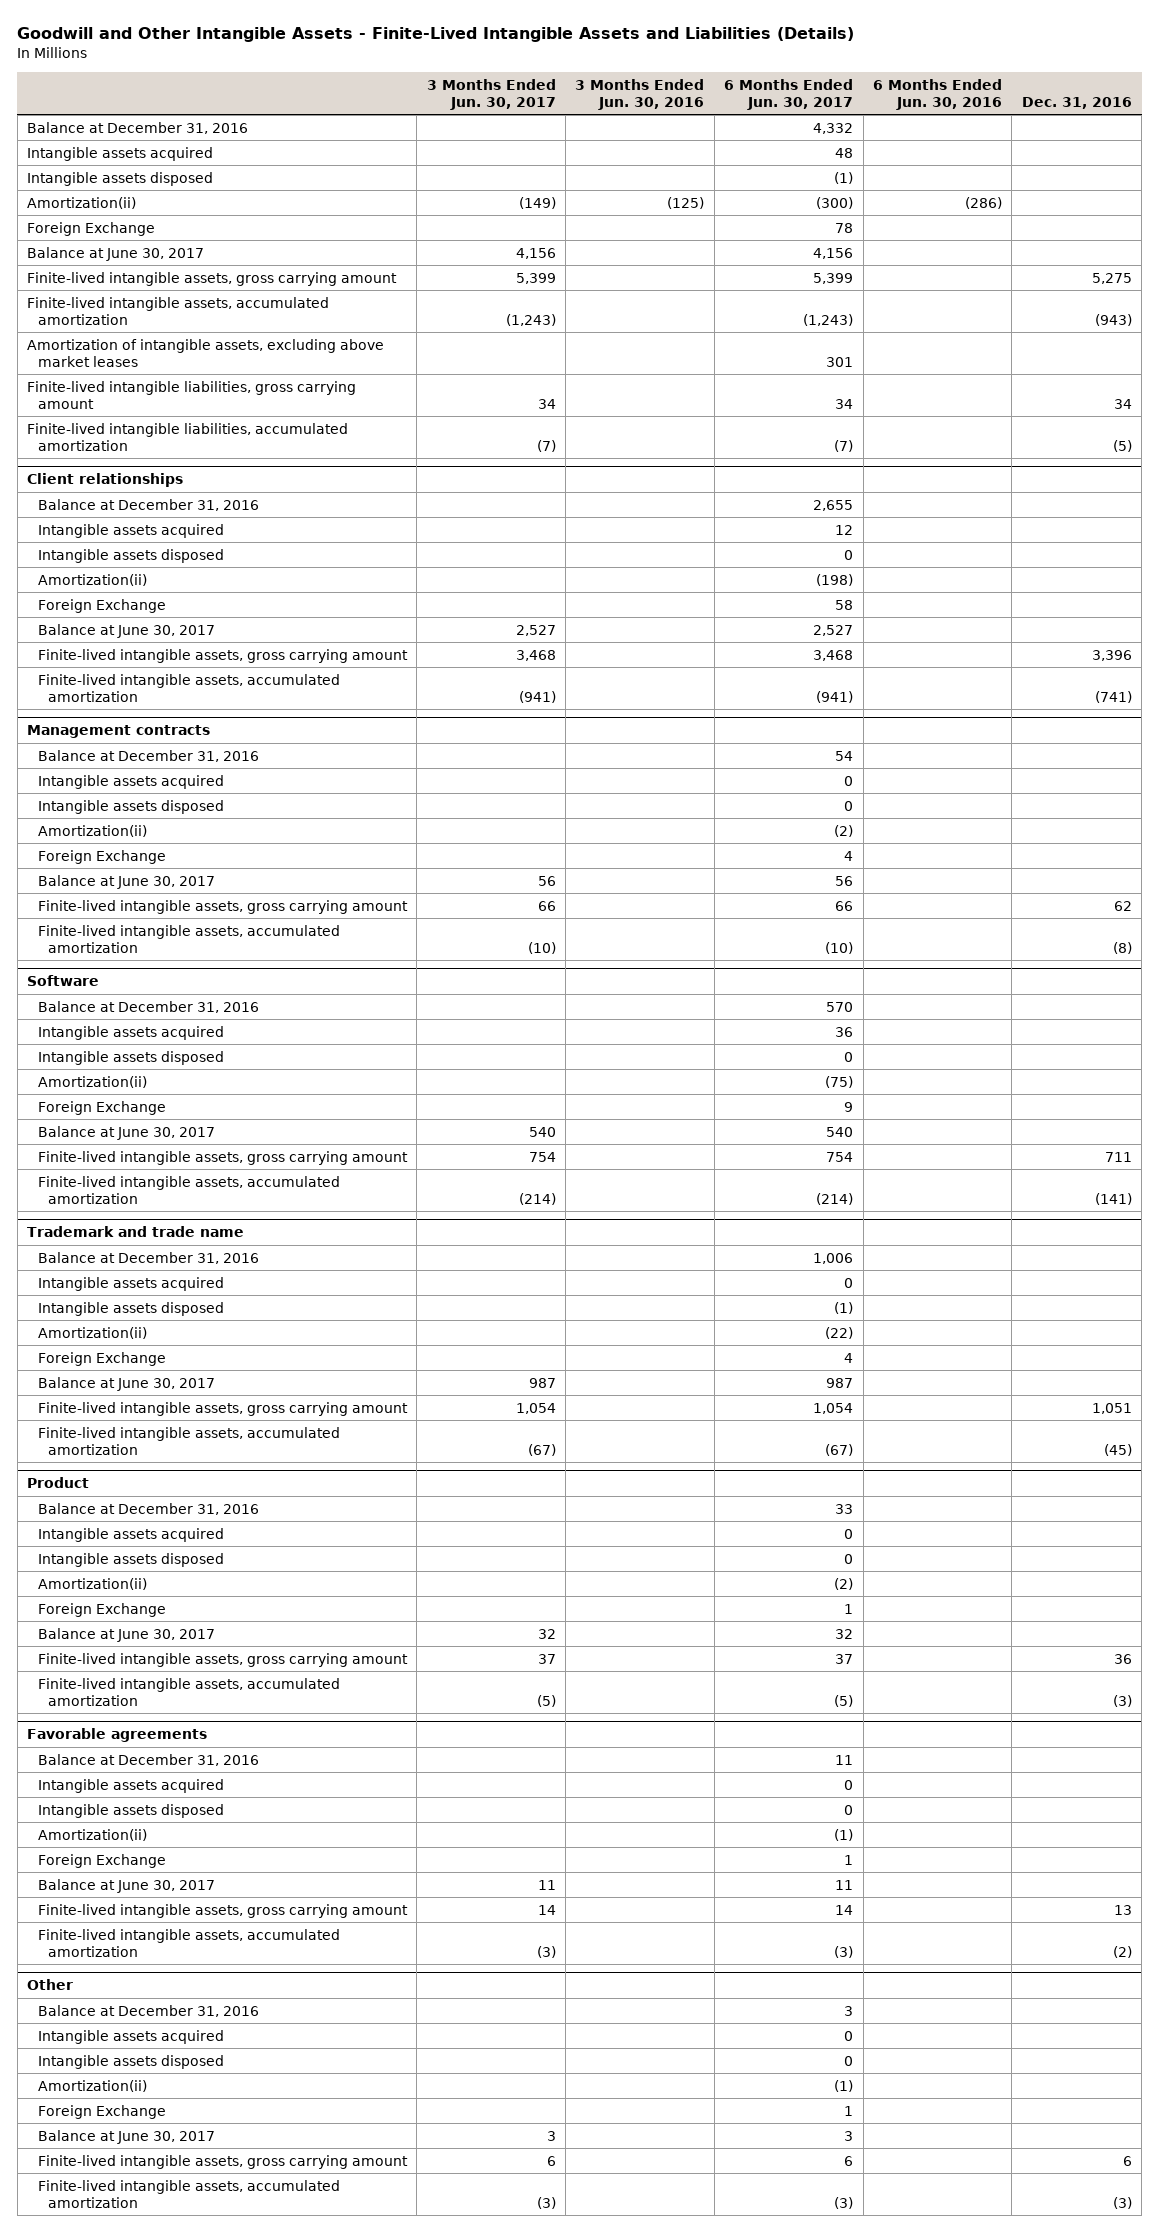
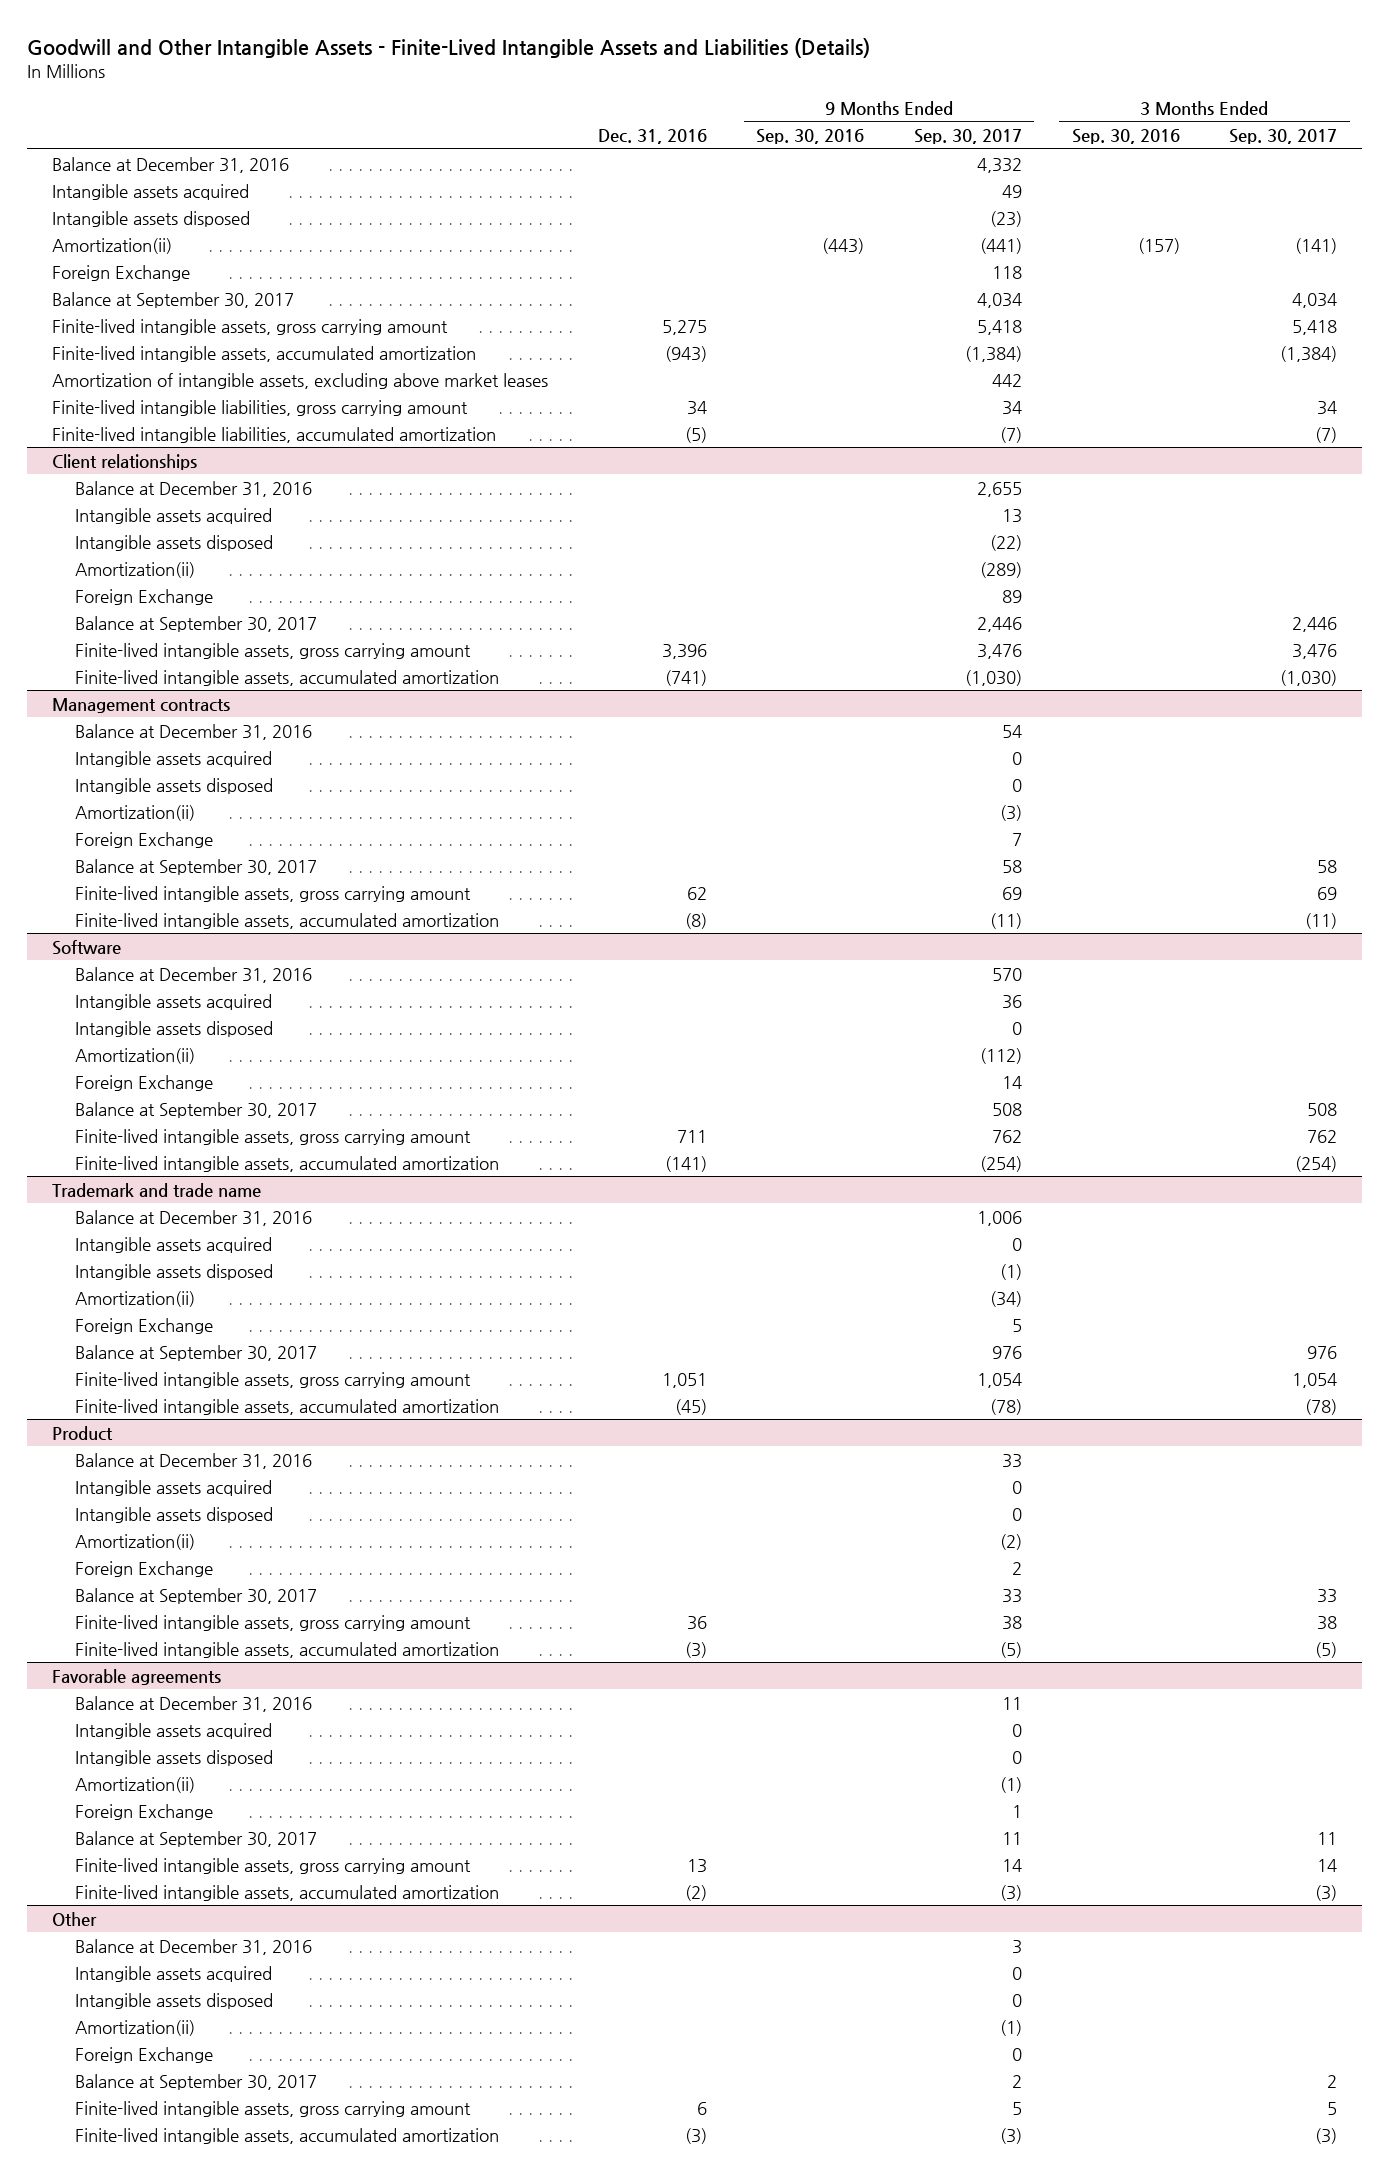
- | 3 Months Ended Jun. 30, 2017 | 3 Months Ended Jun. 30, 2016 | 6 Months Ended Jun. 30, 2017 | 6 Months Ended Jun. 30, 2016 | Dec. 31, 2016
+ | Dec. 31, 2016 | 9 Months Ended Sep. 30, 2016 | 9 Months Ended Sep. 30, 2017 | 3 Months Ended Sep. 30, 2016 | 3 Months Ended Sep. 30, 2017
- Balance at June 30, 2017 | 4,156 | | 4,156 | |
+ Balance at September 30, 2017 | | | 4,034 | | 4,034
@ Client relationships
- Balance at June 30, 2017 | 2,527 | | 2,527 | |
+ Balance at September 30, 2017 | | | 2,446 | | 2,446
@ Management contracts
- Balance at June 30, 2017 | 56 | | 56 | |
+ Balance at September 30, 2017 | | | 58 | | 58
@ Software
- Balance at June 30, 2017 | 540 | | 540 | |
+ Balance at September 30, 2017 | | | 508 | | 508
@ Trademark and trade name
- Balance at June 30, 2017 | 987 | | 987 | |
+ Balance at September 30, 2017 | | | 976 | | 976
@ Product
- Balance at June 30, 2017 | 32 | | 32 | |
+ Balance at September 30, 2017 | | | 33 | | 33
@ Favorable agreements
- Balance at June 30, 2017 | 11 | | 11 | |
+ Balance at September 30, 2017 | | | 11 | | 11
@ Other
- Balance at June 30, 2017 | 3 | | 3 | |
+ Balance at September 30, 2017 | | | 2 | | 2

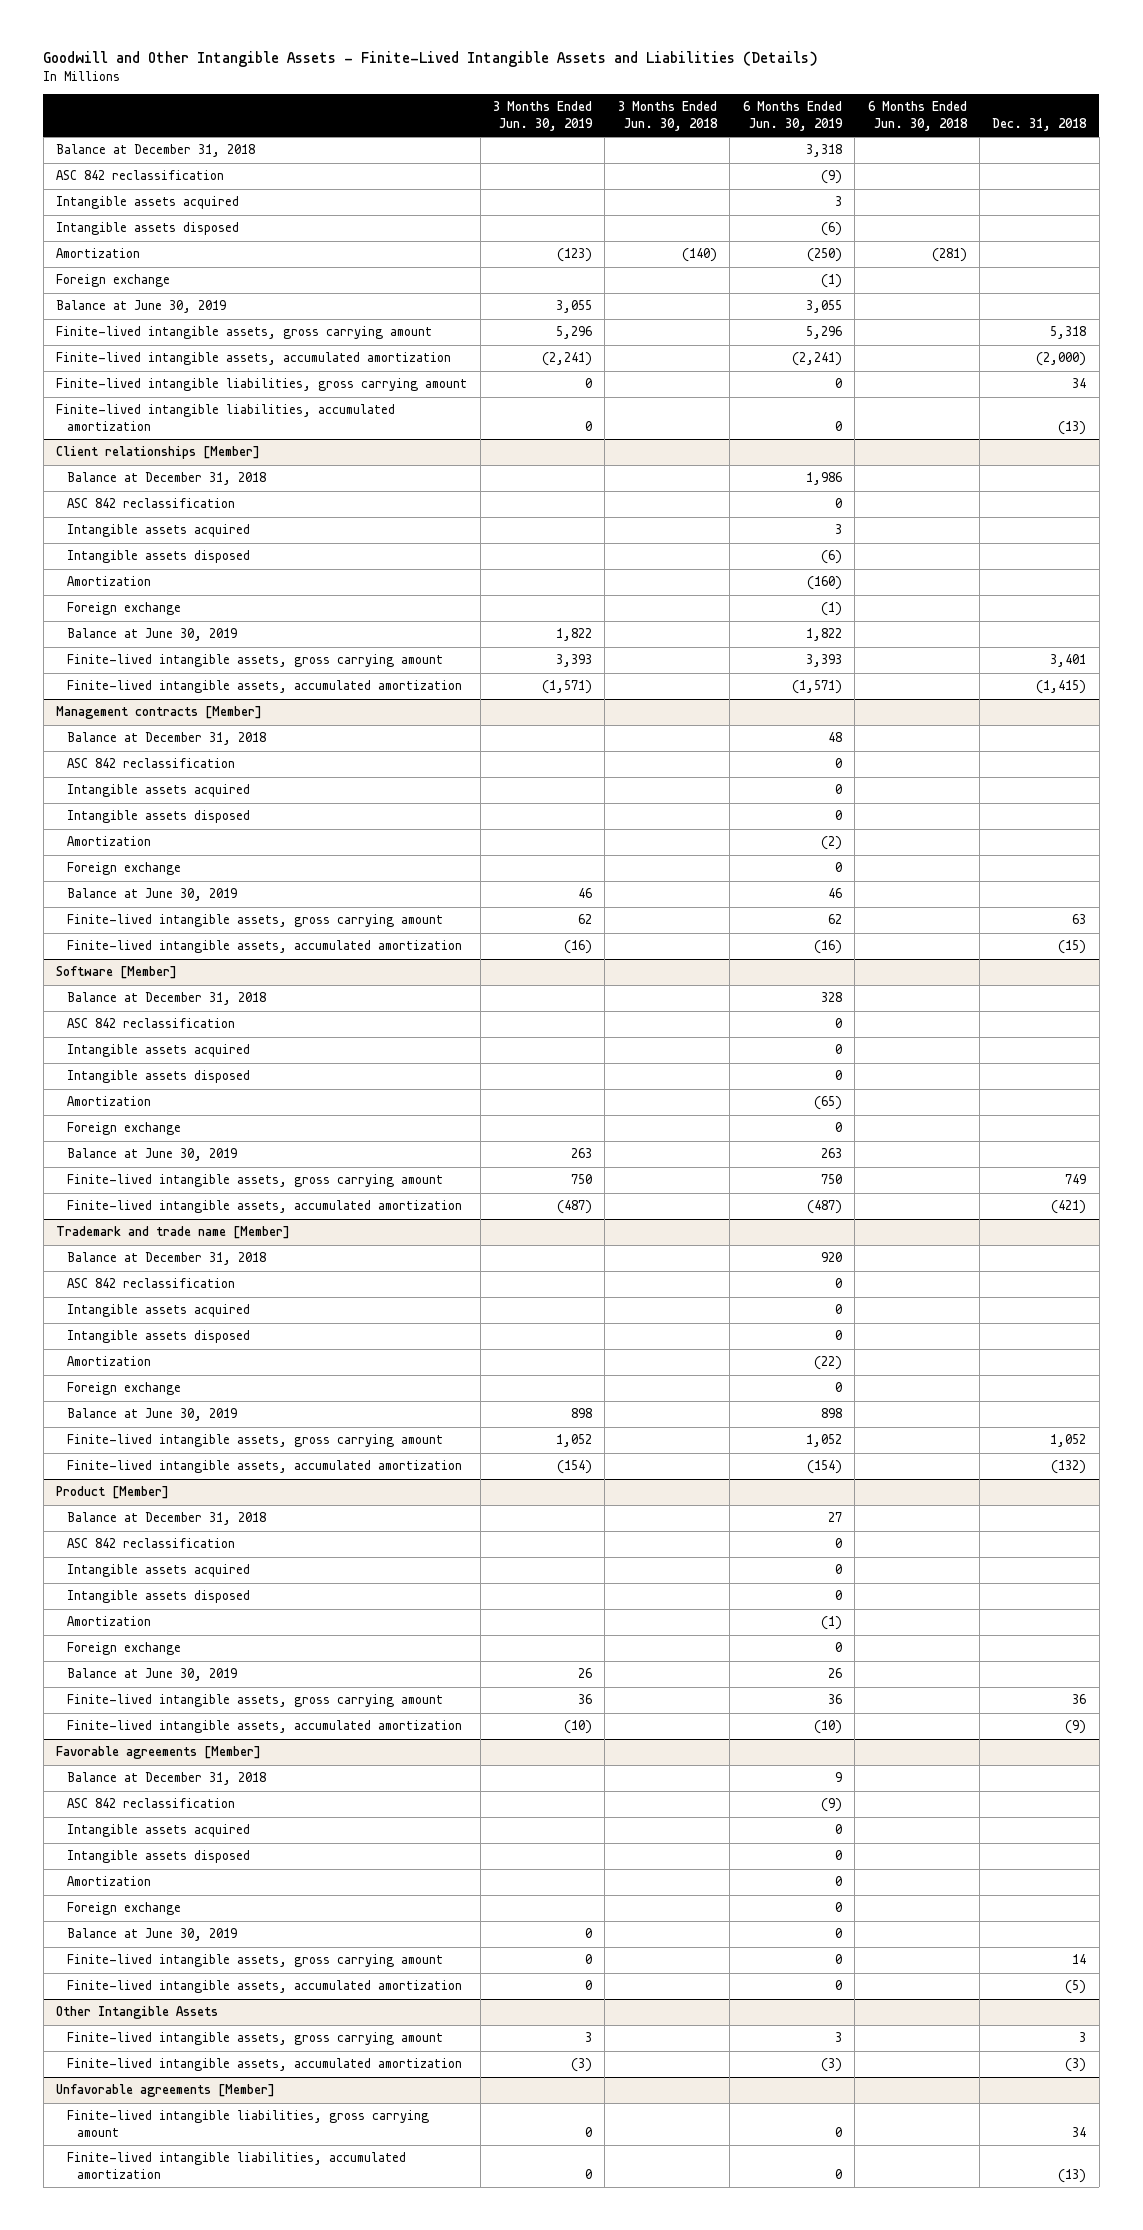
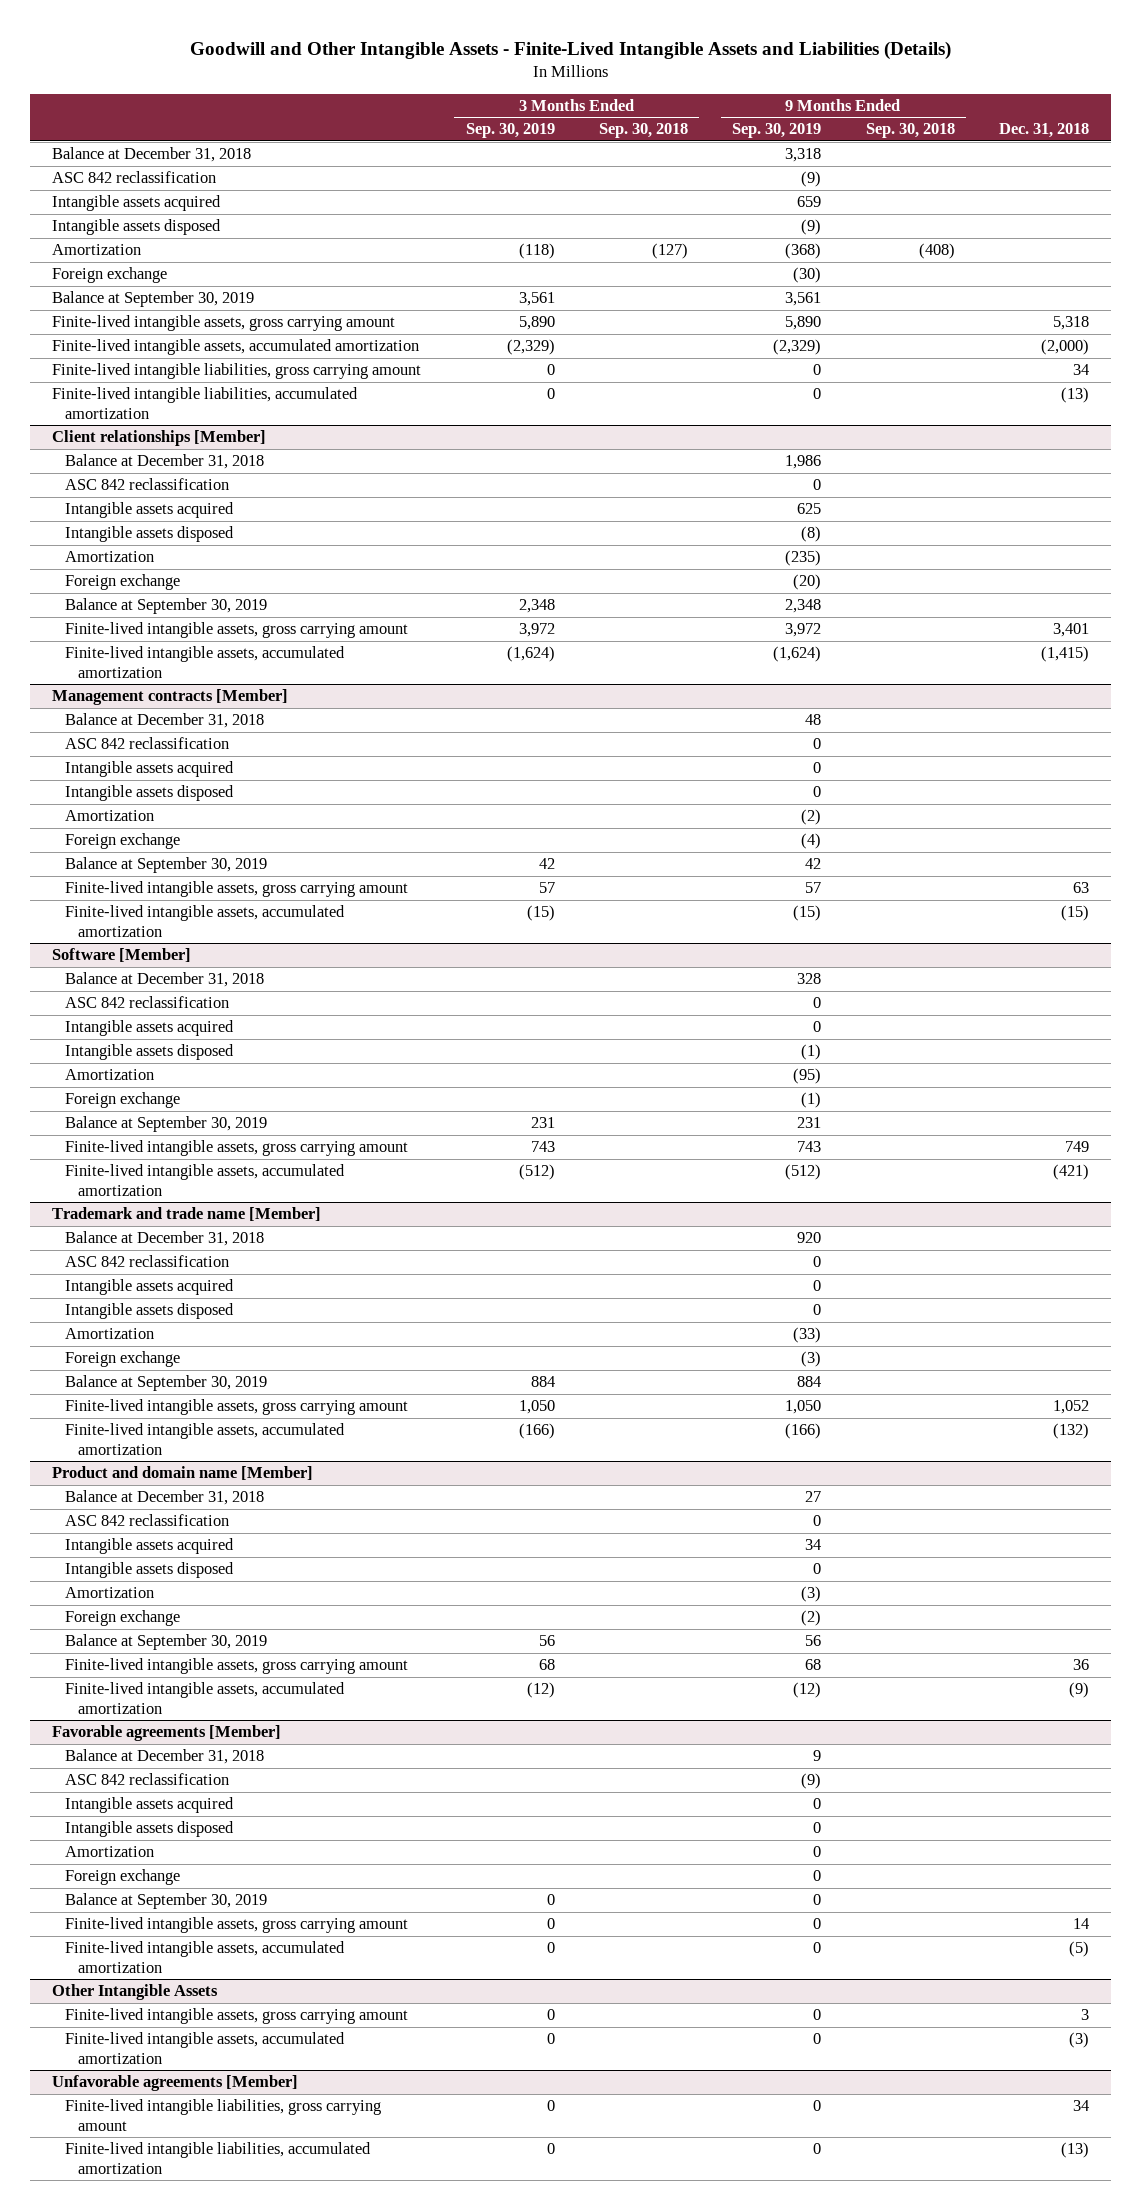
- | 3 Months Ended Jun. 30, 2019 | 3 Months Ended Jun. 30, 2018 | 6 Months Ended Jun. 30, 2019 | 6 Months Ended Jun. 30, 2018 | Dec. 31, 2018
+ | 3 Months Ended Sep. 30, 2019 | 3 Months Ended Sep. 30, 2018 | 9 Months Ended Sep. 30, 2019 | 9 Months Ended Sep. 30, 2018 | Dec. 31, 2018
- Balance at June 30, 2019 | 3,055 | | 3,055 | |
+ Balance at September 30, 2019 | 3,561 | | 3,561 | |
@ Client relationships [Member]
- Balance at June 30, 2019 | 1,822 | | 1,822 | |
+ Balance at September 30, 2019 | 2,348 | | 2,348 | |
@ Management contracts [Member]
- Balance at June 30, 2019 | 46 | | 46 | |
+ Balance at September 30, 2019 | 42 | | 42 | |
@ Software [Member]
- Balance at June 30, 2019 | 263 | | 263 | |
+ Balance at September 30, 2019 | 231 | | 231 | |
@ Trademark and trade name [Member]
- Balance at June 30, 2019 | 898 | | 898 | |
+ Balance at September 30, 2019 | 884 | | 884 | |
- Product [Member]
+ Product and domain name [Member]
- Balance at June 30, 2019 | 26 | | 26 | |
+ Balance at September 30, 2019 | 56 | | 56 | |
@ Favorable agreements [Member]
- Balance at June 30, 2019 | 0 | | 0 | |
+ Balance at September 30, 2019 | 0 | | 0 | |

